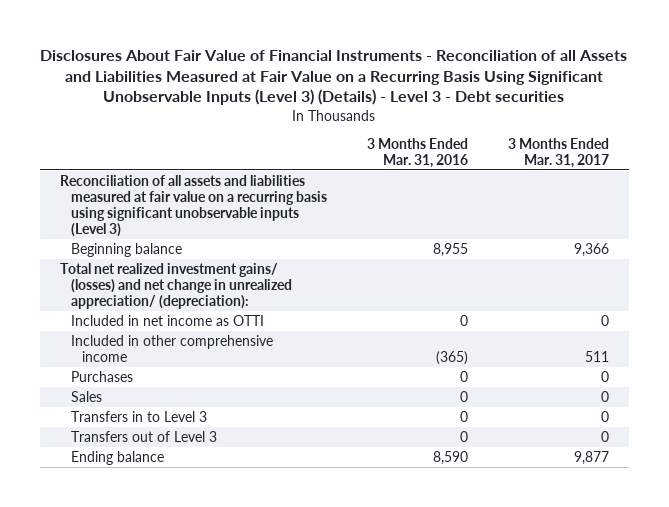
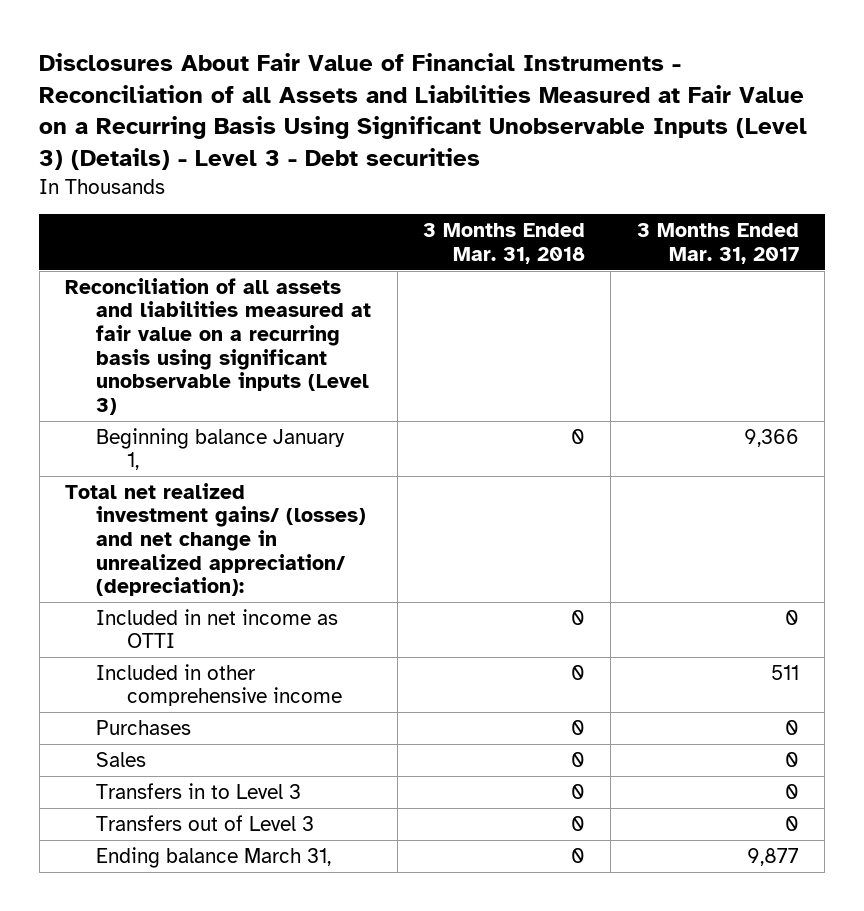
- | 3 Months Ended Mar. 31, 2016 | 3 Months Ended Mar. 31, 2017
+ | 3 Months Ended Mar. 31, 2018 | 3 Months Ended Mar. 31, 2017
- Beginning balance | 8,955 | 9,366
+ Beginning balance January 1, | 0 | 9,366
- Ending balance | 8,590 | 9,877
+ Ending balance March 31, | 0 | 9,877

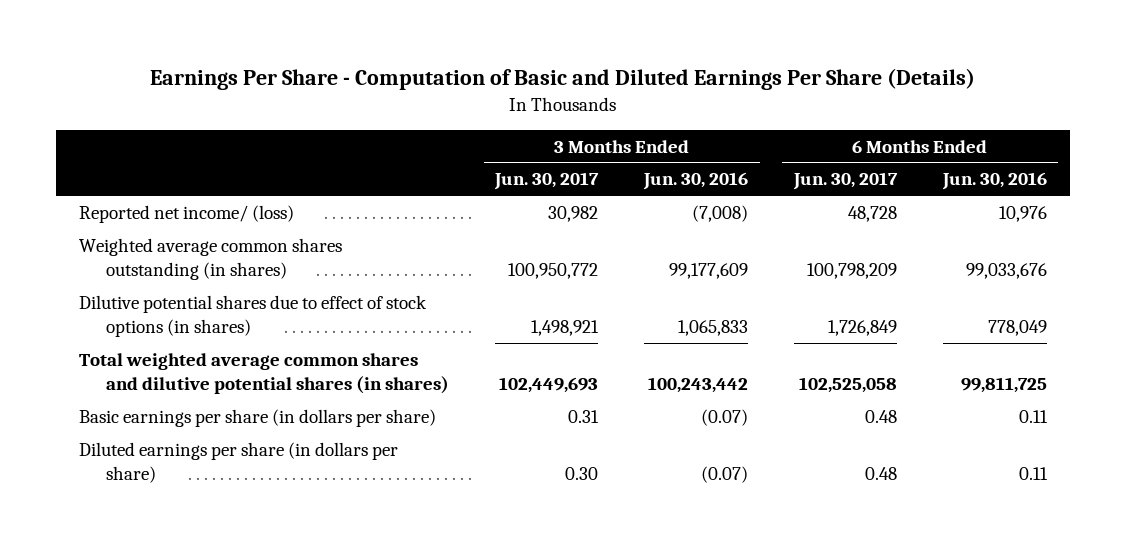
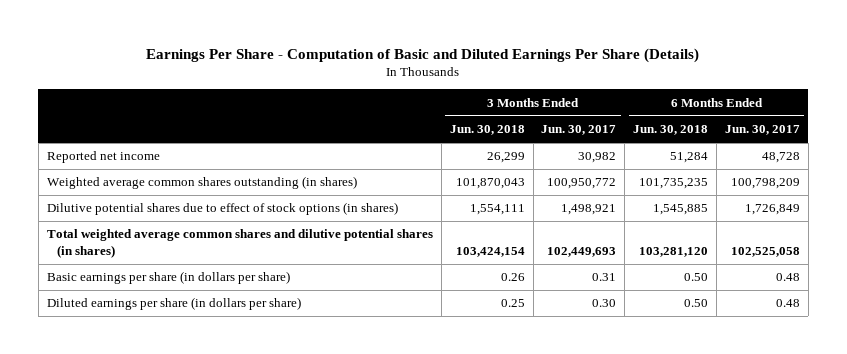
- | 3 Months Ended Jun. 30, 2017 | 3 Months Ended Jun. 30, 2016 | 6 Months Ended Jun. 30, 2017 | 6 Months Ended Jun. 30, 2016
+ | 3 Months Ended Jun. 30, 2018 | 3 Months Ended Jun. 30, 2017 | 6 Months Ended Jun. 30, 2018 | 6 Months Ended Jun. 30, 2017
- Reported net income/ (loss) | 30,982 | (7,008) | 48,728 | 10,976
+ Reported net income | 26,299 | 30,982 | 51,284 | 48,728

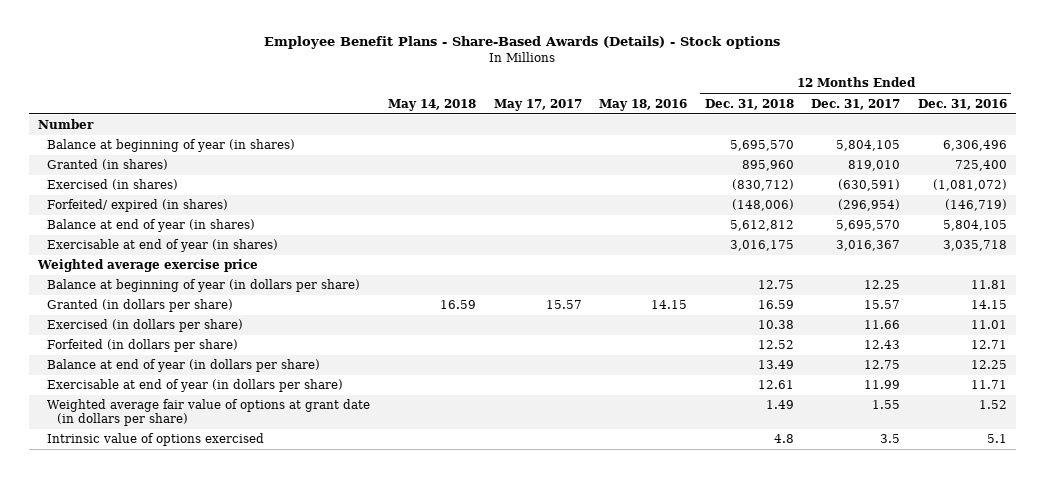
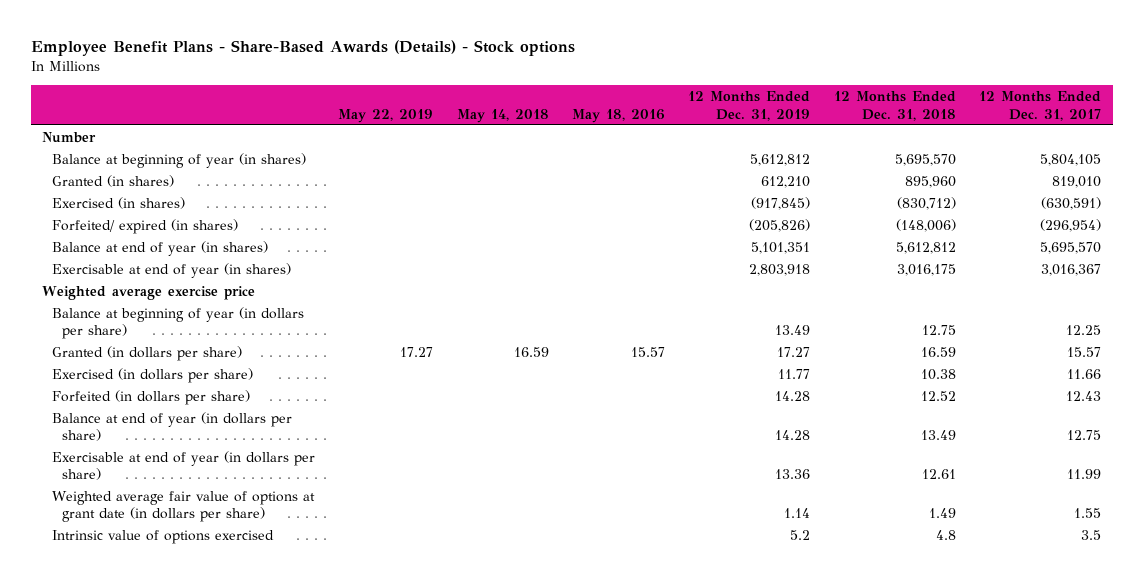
- | May 14, 2018 | May 17, 2017 | May 18, 2016 | 12 Months Ended Dec. 31, 2018 | 12 Months Ended Dec. 31, 2017 | 12 Months Ended Dec. 31, 2016
+ | May 22, 2019 | May 14, 2018 | May 18, 2016 | 12 Months Ended Dec. 31, 2019 | 12 Months Ended Dec. 31, 2018 | 12 Months Ended Dec. 31, 2017
- Granted (in dollars per share) | 16.59 | 15.57 | 14.15 | 16.59 | 15.57 | 14.15
+ Granted (in dollars per share) | 17.27 | 16.59 | 15.57 | 17.27 | 16.59 | 15.57

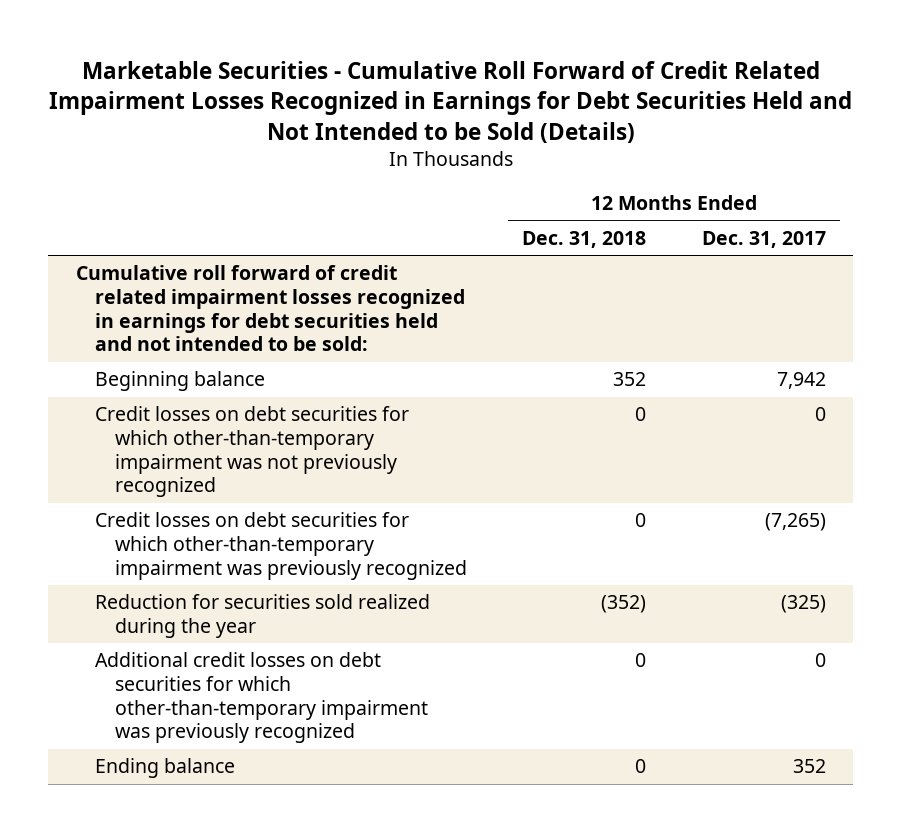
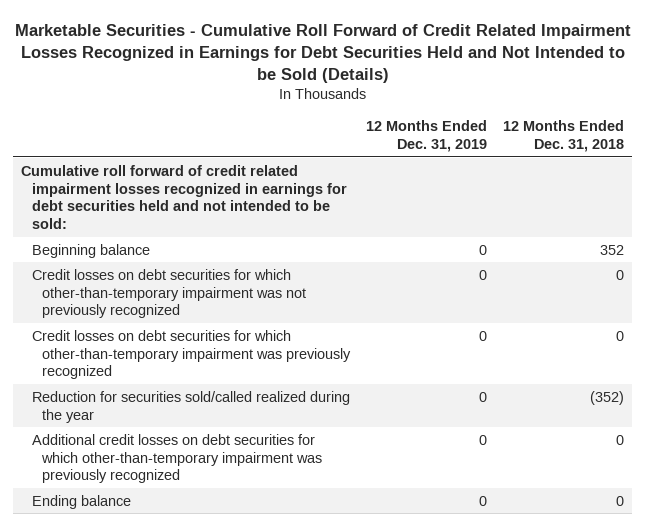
- | 12 Months Ended Dec. 31, 2018 | 12 Months Ended Dec. 31, 2017
+ | 12 Months Ended Dec. 31, 2019 | 12 Months Ended Dec. 31, 2018
- Reduction for securities sold realized during the year | (352) | (325)
+ Reduction for securities sold/called realized during the year | 0 | (352)

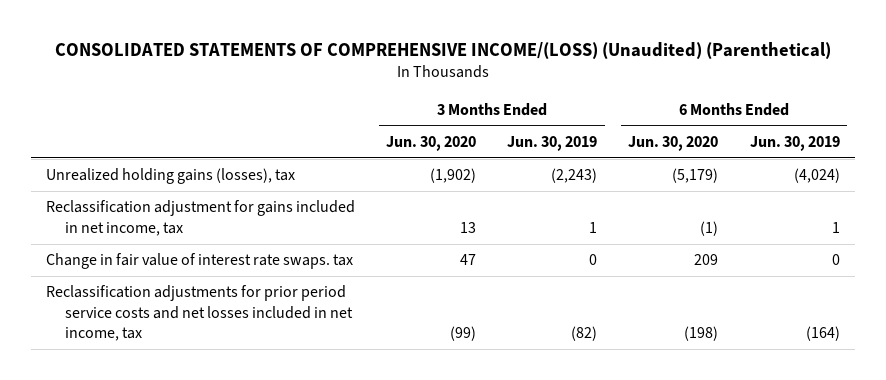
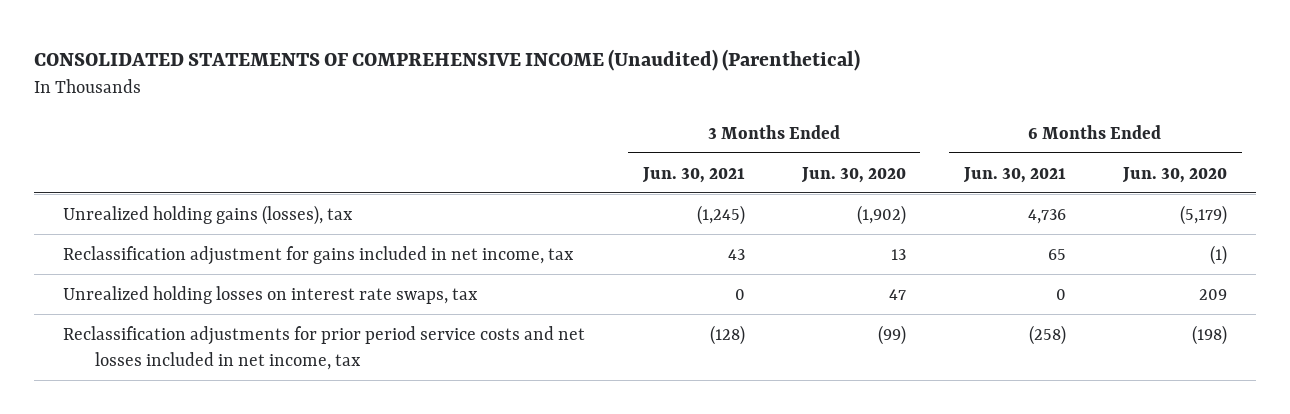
- CONSOLIDATED STATEMENTS OF COMPREHENSIVE INCOME/(LOSS) (Unaudited) (Parenthetical)
+ CONSOLIDATED STATEMENTS OF COMPREHENSIVE INCOME (Unaudited) (Parenthetical)
- | 3 Months Ended Jun. 30, 2020 | 3 Months Ended Jun. 30, 2019 | 6 Months Ended Jun. 30, 2020 | 6 Months Ended Jun. 30, 2019
+ | 3 Months Ended Jun. 30, 2021 | 3 Months Ended Jun. 30, 2020 | 6 Months Ended Jun. 30, 2021 | 6 Months Ended Jun. 30, 2020
- Change in fair value of interest rate swaps. tax | 47 | 0 | 209 | 0
+ Unrealized holding losses on interest rate swaps, tax | 0 | 47 | 0 | 209

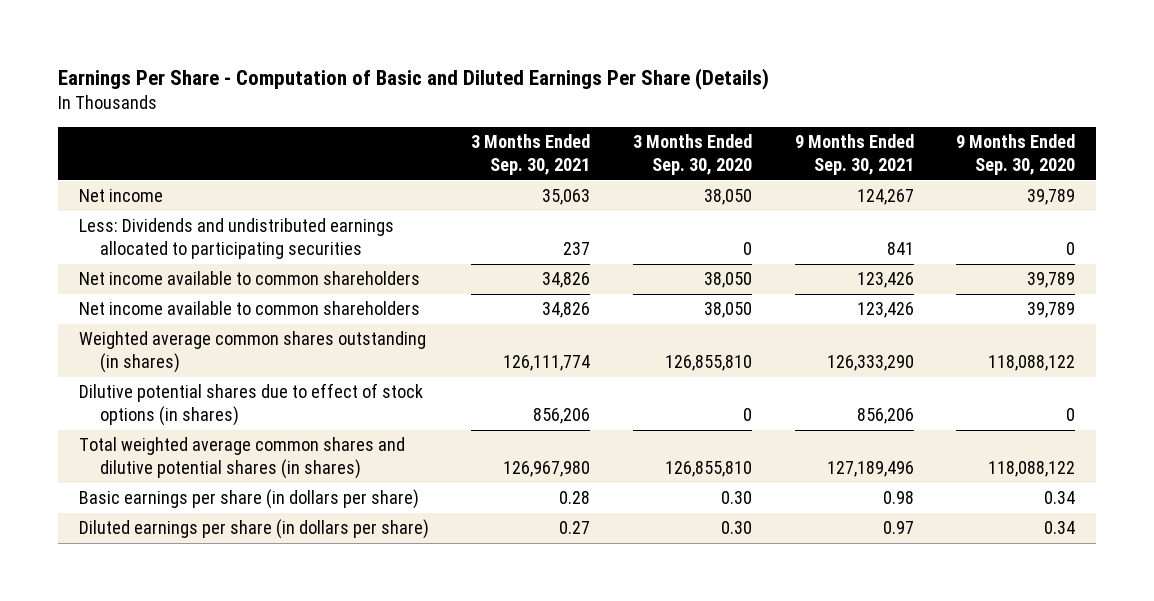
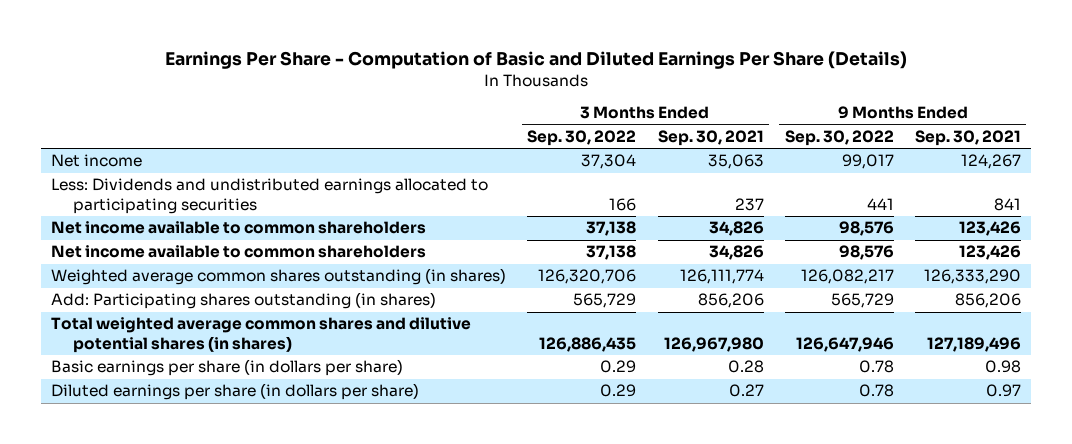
- | 3 Months Ended Sep. 30, 2021 | 3 Months Ended Sep. 30, 2020 | 9 Months Ended Sep. 30, 2021 | 9 Months Ended Sep. 30, 2020
+ | 3 Months Ended Sep. 30, 2022 | 3 Months Ended Sep. 30, 2021 | 9 Months Ended Sep. 30, 2022 | 9 Months Ended Sep. 30, 2021
- Dilutive potential shares due to effect of stock options (in shares) | 856,206 | 0 | 856,206 | 0
+ Add: Participating shares outstanding (in shares) | 565,729 | 856,206 | 565,729 | 856,206

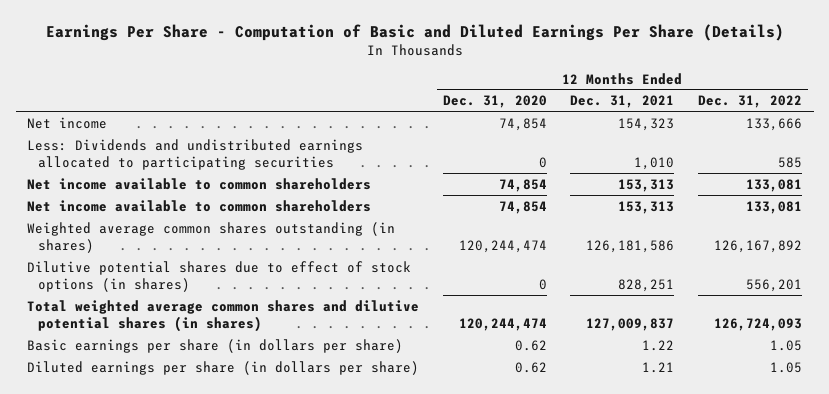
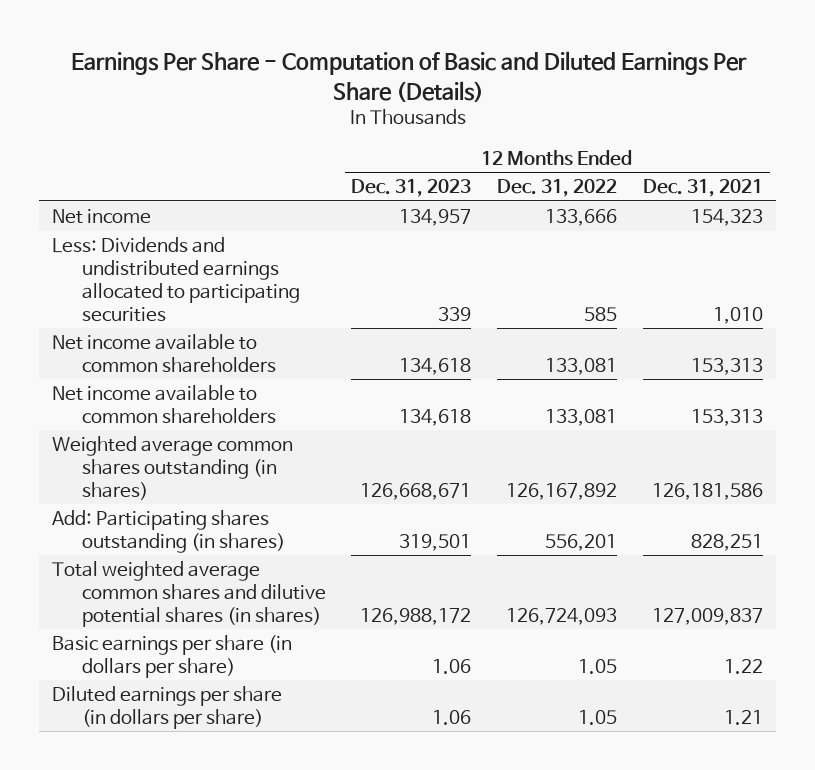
- | 12 Months Ended Dec. 31, 2020 | 12 Months Ended Dec. 31, 2021 | 12 Months Ended Dec. 31, 2022
+ | 12 Months Ended Dec. 31, 2023 | 12 Months Ended Dec. 31, 2022 | 12 Months Ended Dec. 31, 2021
- Dilutive potential shares due to effect of stock options (in shares) | 0 | 828,251 | 556,201
+ Add: Participating shares outstanding (in shares) | 319,501 | 556,201 | 828,251

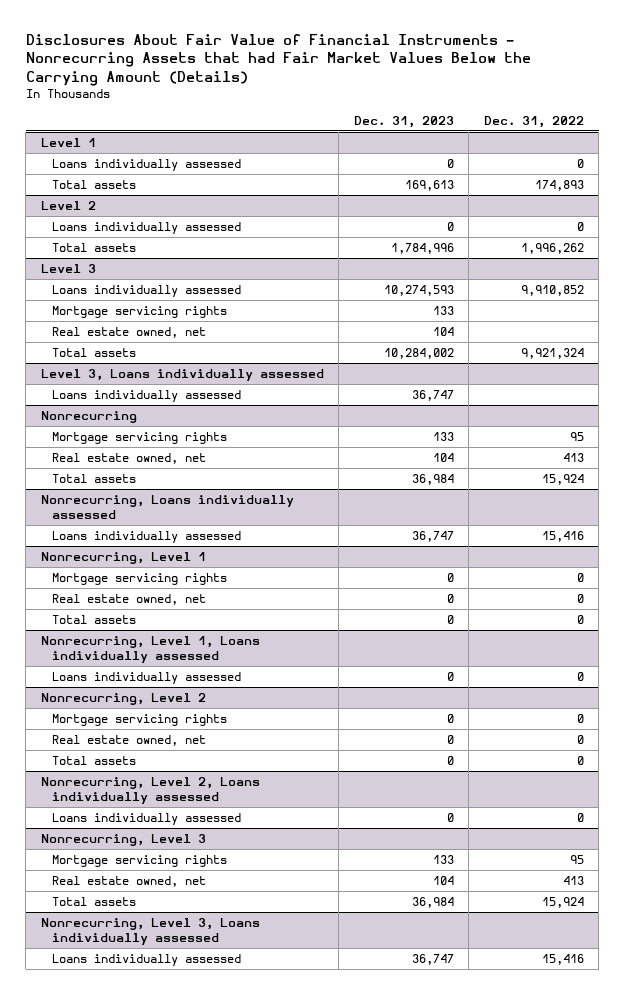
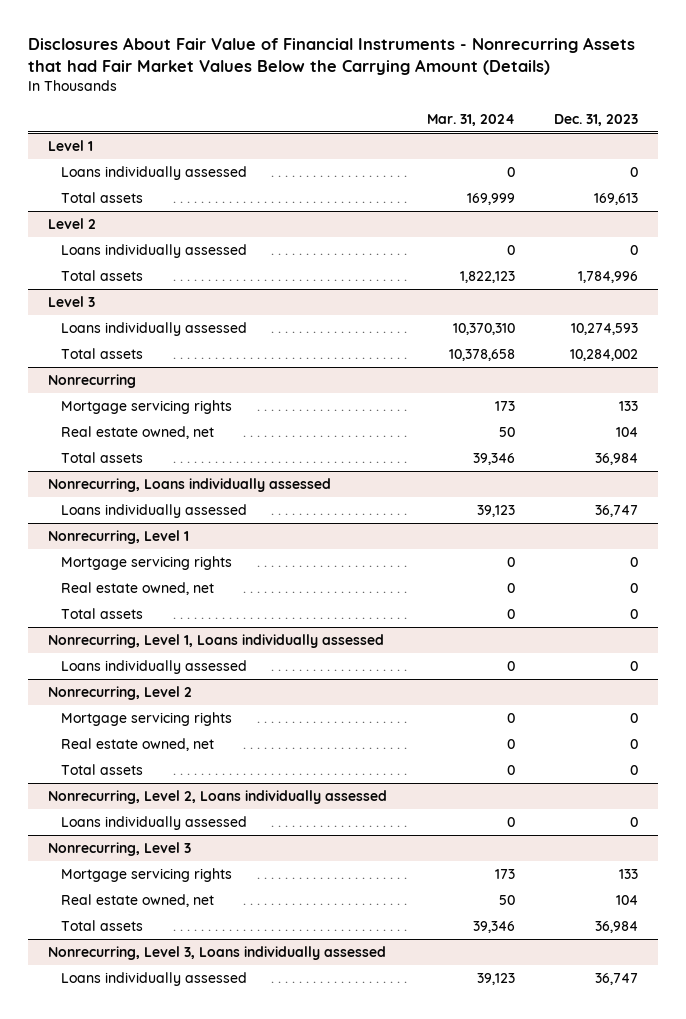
- | Dec. 31, 2023 | Dec. 31, 2022
+ | Mar. 31, 2024 | Dec. 31, 2023
@ Level 3
- Mortgage servicing rights | 133 |
- Real estate owned, net | 104 |
- Level 3, Loans individually assessed
- Loans individually assessed | 36,747 |

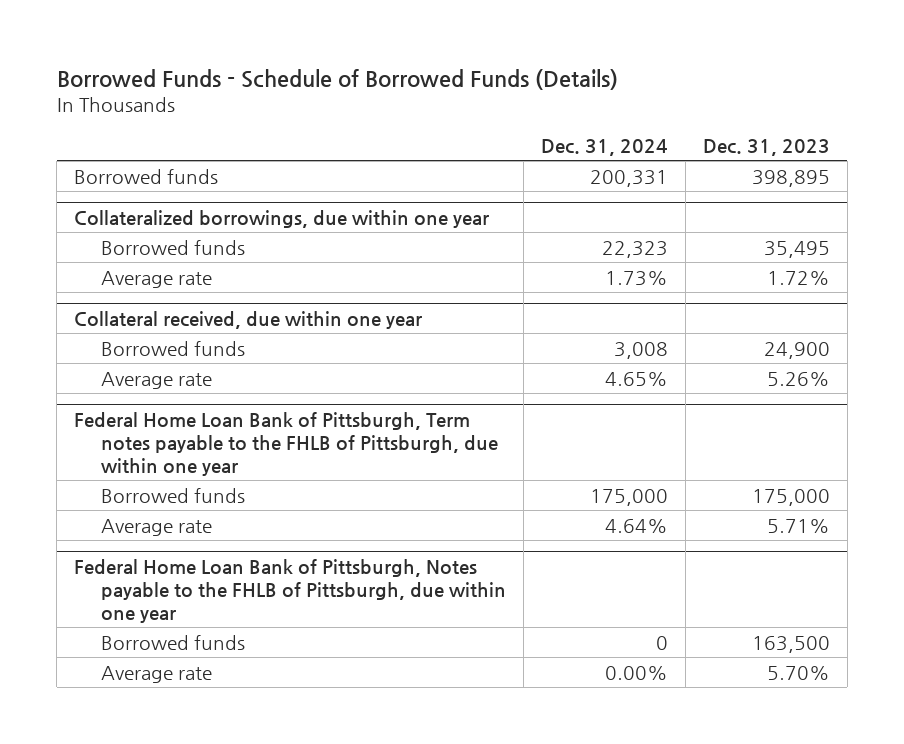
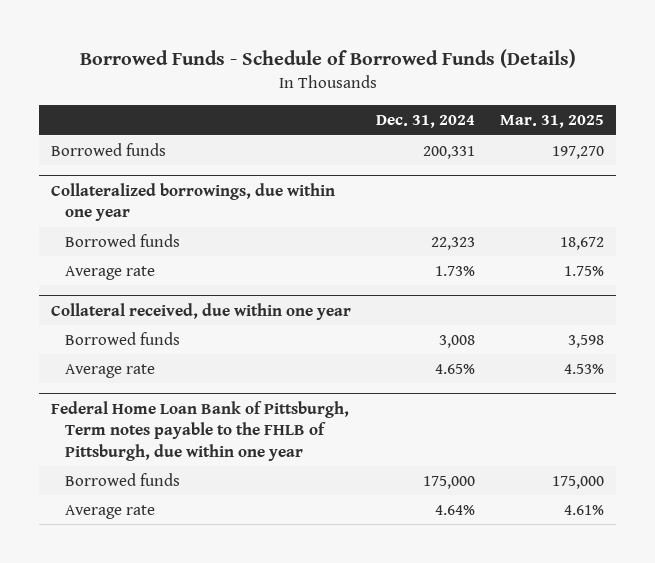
- | Dec. 31, 2024 | Dec. 31, 2023
+ | Dec. 31, 2024 | Mar. 31, 2025
- Federal Home Loan Bank of Pittsburgh, Notes payable to the FHLB of Pittsburgh, due within one year
- Borrowed funds | 0 | 163,500
- Average rate | 0.00% | 5.70%

